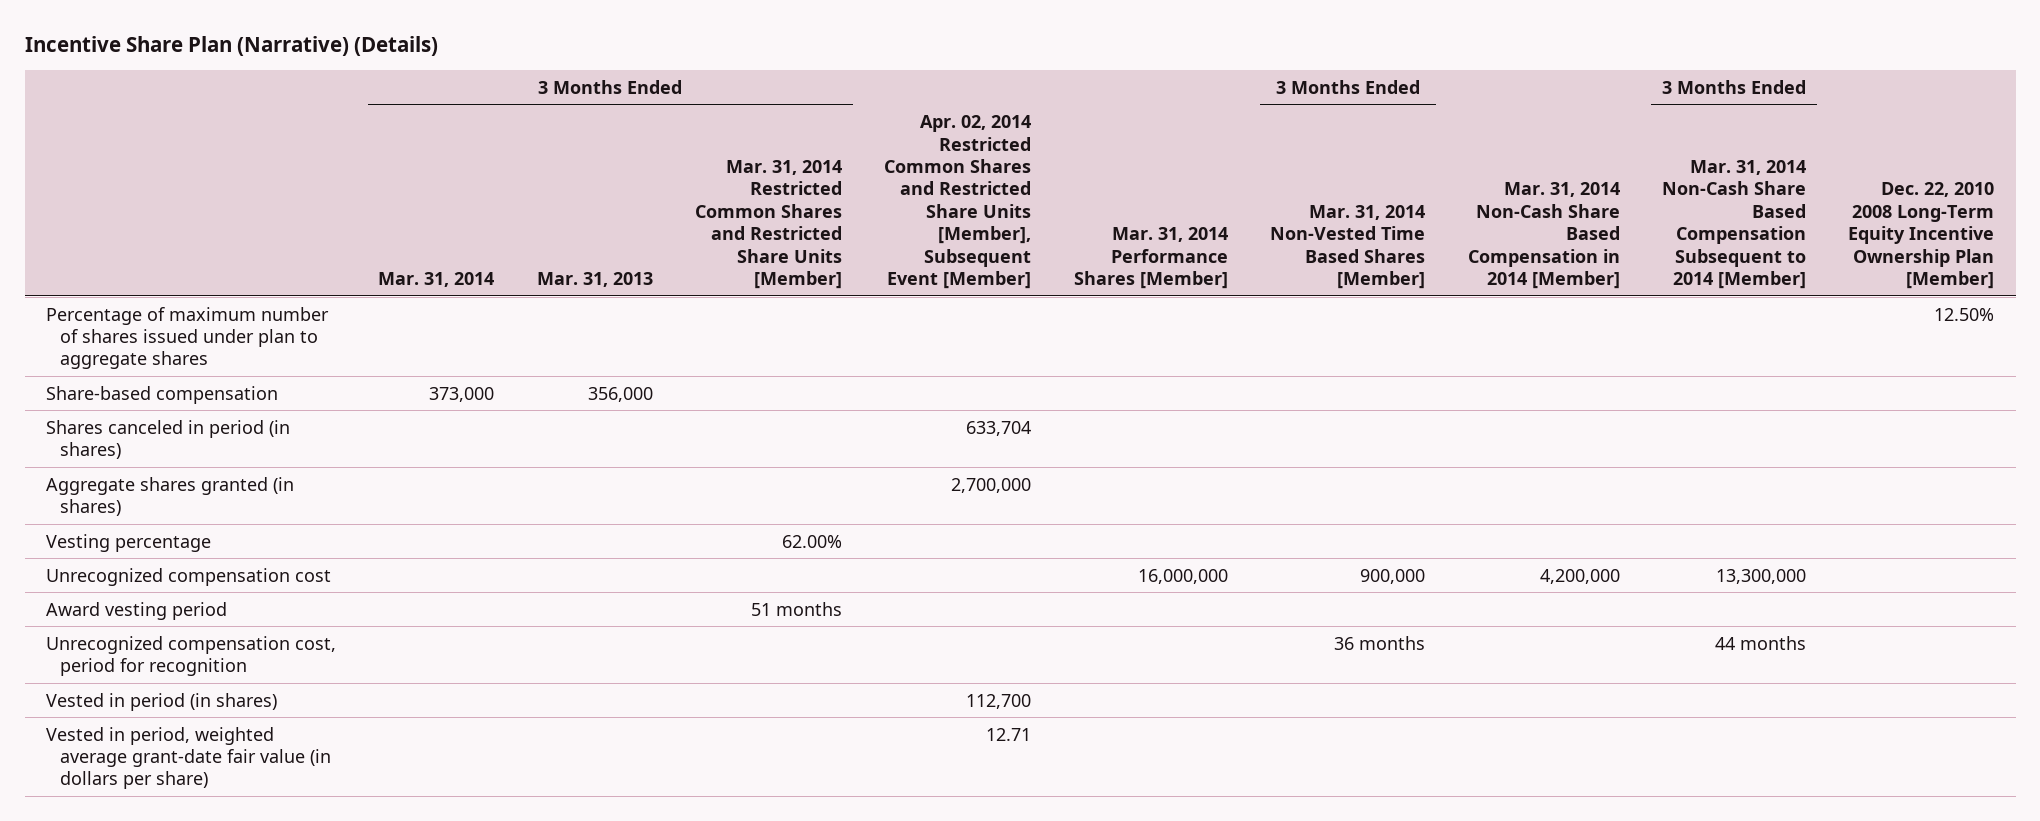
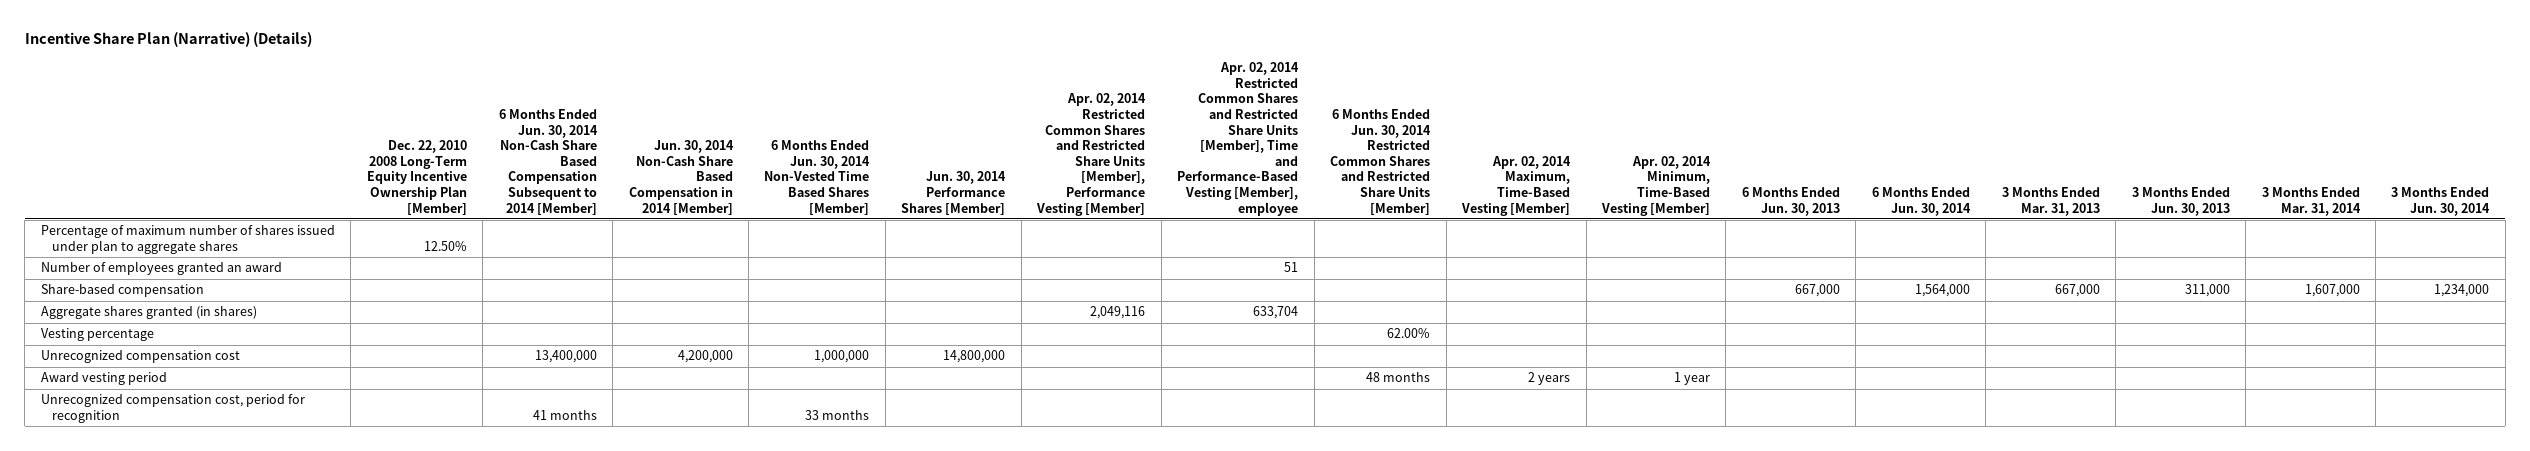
- | 3 Months Ended Mar. 31, 2014 | 3 Months Ended Mar. 31, 2013 | 3 Months Ended Mar. 31, 2014 Restricted Common Shares and Restricted Share Units [Member] | Apr. 02, 2014 Restricted Common Shares and Restricted Share Units [Member], Subsequent Event [Member] | Mar. 31, 2014 Performance Shares [Member] | 3 Months Ended Mar. 31, 2014 Non-Vested Time Based Shares [Member] | Mar. 31, 2014 Non-Cash Share Based Compensation in 2014 [Member] | 3 Months Ended Mar. 31, 2014 Non-Cash Share Based Compensation Subsequent to 2014 [Member] | Dec. 22, 2010 2008 Long-Term Equity Incentive Ownership Plan [Member]
+ | Dec. 22, 2010 2008 Long-Term Equity Incentive Ownership Plan [Member] | 6 Months Ended Jun. 30, 2014 Non-Cash Share Based Compensation Subsequent to 2014 [Member] | Jun. 30, 2014 Non-Cash Share Based Compensation in 2014 [Member] | 6 Months Ended Jun. 30, 2014 Non-Vested Time Based Shares [Member] | Jun. 30, 2014 Performance Shares [Member] | Apr. 02, 2014 Restricted Common Shares and Restricted Share Units [Member], Performance Vesting [Member] | Apr. 02, 2014 Restricted Common Shares and Restricted Share Units [Member], Time and Performance-Based Vesting [Member], employee | 6 Months Ended Jun. 30, 2014 Restricted Common Shares and Restricted Share Units [Member] | Apr. 02, 2014 Maximum, Time-Based Vesting [Member] | Apr. 02, 2014 Minimum, Time-Based Vesting [Member] | 6 Months Ended Jun. 30, 2013 | 6 Months Ended Jun. 30, 2014 | 3 Months Ended Mar. 31, 2013 | 3 Months Ended Jun. 30, 2013 | 3 Months Ended Mar. 31, 2014 | 3 Months Ended Jun. 30, 2014
- Share-based compensation | 373,000 | 356,000 | | | | | | |
- Shares canceled in period (in shares) | | | | 633,704 | | | | |
+ Number of employees granted an award | | | | | | | 51 | | | | | | | | |
+ Share-based compensation | | | | | | | | | | | 667,000 | 1,564,000 | 667,000 | 311,000 | 1,607,000 | 1,234,000
- Vested in period (in shares) | | | | 112,700 | | | | |
- Vested in period, weighted average grant-date fair value (in dollars per share) | | | | 12.71 | | | | |

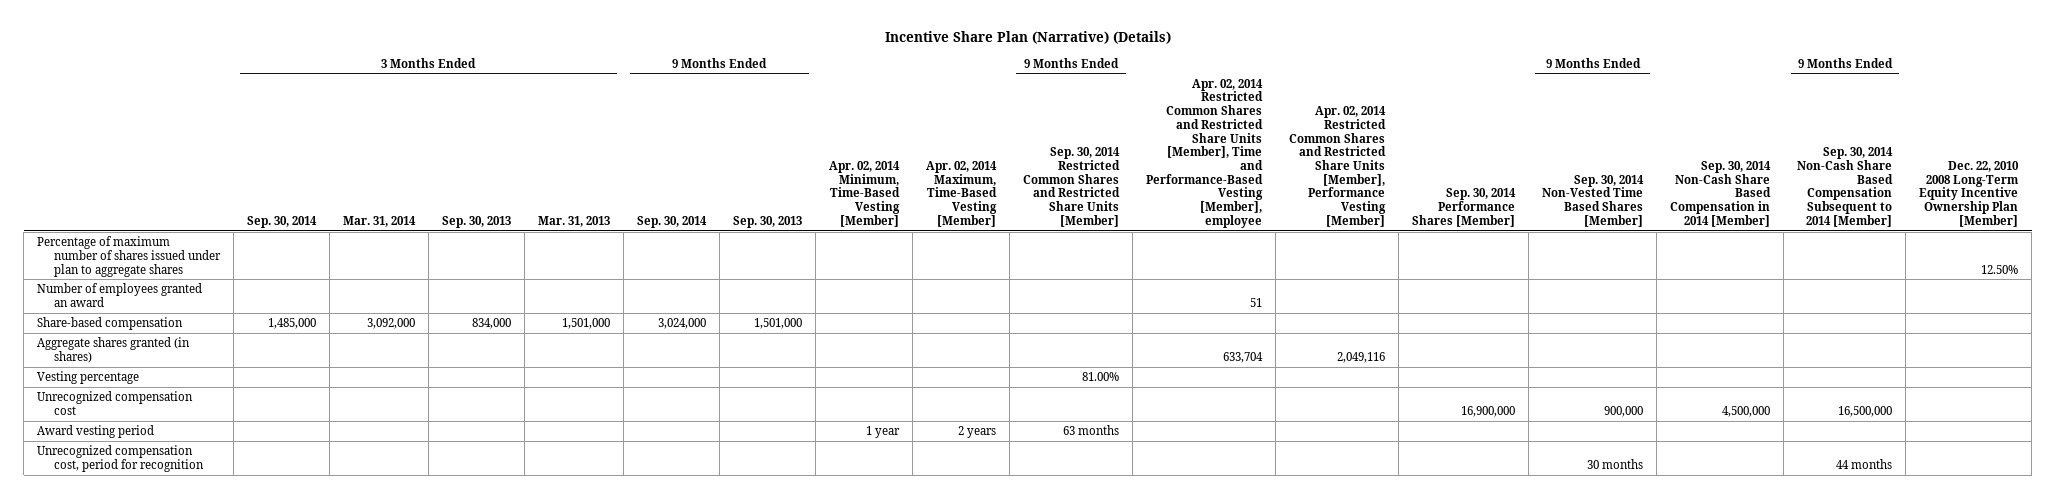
- | Dec. 22, 2010 2008 Long-Term Equity Incentive Ownership Plan [Member] | 6 Months Ended Jun. 30, 2014 Non-Cash Share Based Compensation Subsequent to 2014 [Member] | Jun. 30, 2014 Non-Cash Share Based Compensation in 2014 [Member] | 6 Months Ended Jun. 30, 2014 Non-Vested Time Based Shares [Member] | Jun. 30, 2014 Performance Shares [Member] | Apr. 02, 2014 Restricted Common Shares and Restricted Share Units [Member], Performance Vesting [Member] | Apr. 02, 2014 Restricted Common Shares and Restricted Share Units [Member], Time and Performance-Based Vesting [Member], employee | 6 Months Ended Jun. 30, 2014 Restricted Common Shares and Restricted Share Units [Member] | Apr. 02, 2014 Maximum, Time-Based Vesting [Member] | Apr. 02, 2014 Minimum, Time-Based Vesting [Member] | 6 Months Ended Jun. 30, 2013 | 6 Months Ended Jun. 30, 2014 | 3 Months Ended Mar. 31, 2013 | 3 Months Ended Jun. 30, 2013 | 3 Months Ended Mar. 31, 2014 | 3 Months Ended Jun. 30, 2014
+ | 3 Months Ended Sep. 30, 2014 | 3 Months Ended Mar. 31, 2014 | 3 Months Ended Sep. 30, 2013 | 3 Months Ended Mar. 31, 2013 | 9 Months Ended Sep. 30, 2014 | 9 Months Ended Sep. 30, 2013 | Apr. 02, 2014 Minimum, Time-Based Vesting [Member] | Apr. 02, 2014 Maximum, Time-Based Vesting [Member] | 9 Months Ended Sep. 30, 2014 Restricted Common Shares and Restricted Share Units [Member] | Apr. 02, 2014 Restricted Common Shares and Restricted Share Units [Member], Time and Performance-Based Vesting [Member], employee | Apr. 02, 2014 Restricted Common Shares and Restricted Share Units [Member], Performance Vesting [Member] | Sep. 30, 2014 Performance Shares [Member] | 9 Months Ended Sep. 30, 2014 Non-Vested Time Based Shares [Member] | Sep. 30, 2014 Non-Cash Share Based Compensation in 2014 [Member] | 9 Months Ended Sep. 30, 2014 Non-Cash Share Based Compensation Subsequent to 2014 [Member] | Dec. 22, 2010 2008 Long-Term Equity Incentive Ownership Plan [Member]
- Share-based compensation | | | | | | | | | | | 667,000 | 1,564,000 | 667,000 | 311,000 | 1,607,000 | 1,234,000
+ Share-based compensation | 1,485,000 | 3,092,000 | 834,000 | 1,501,000 | 3,024,000 | 1,501,000 | | | | | | | | | |

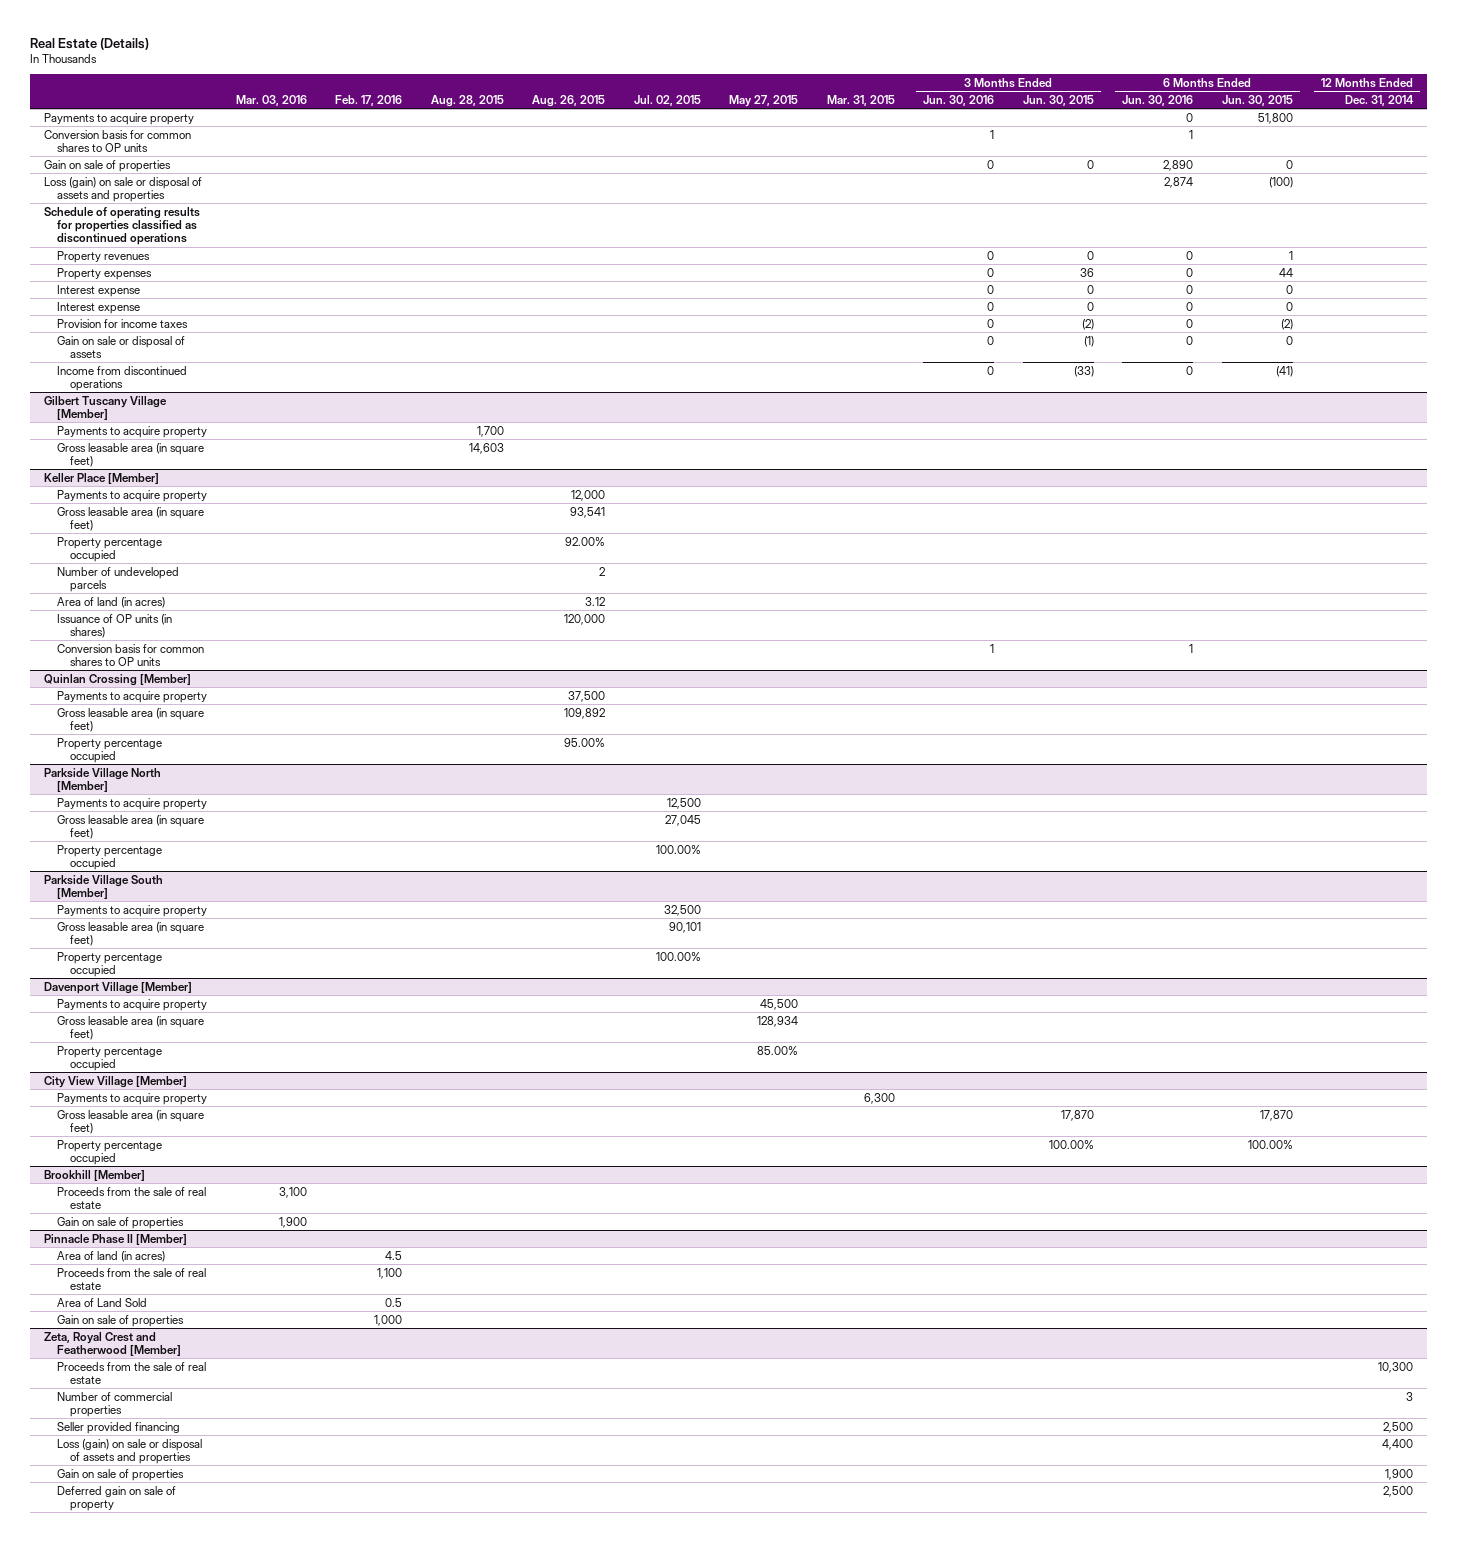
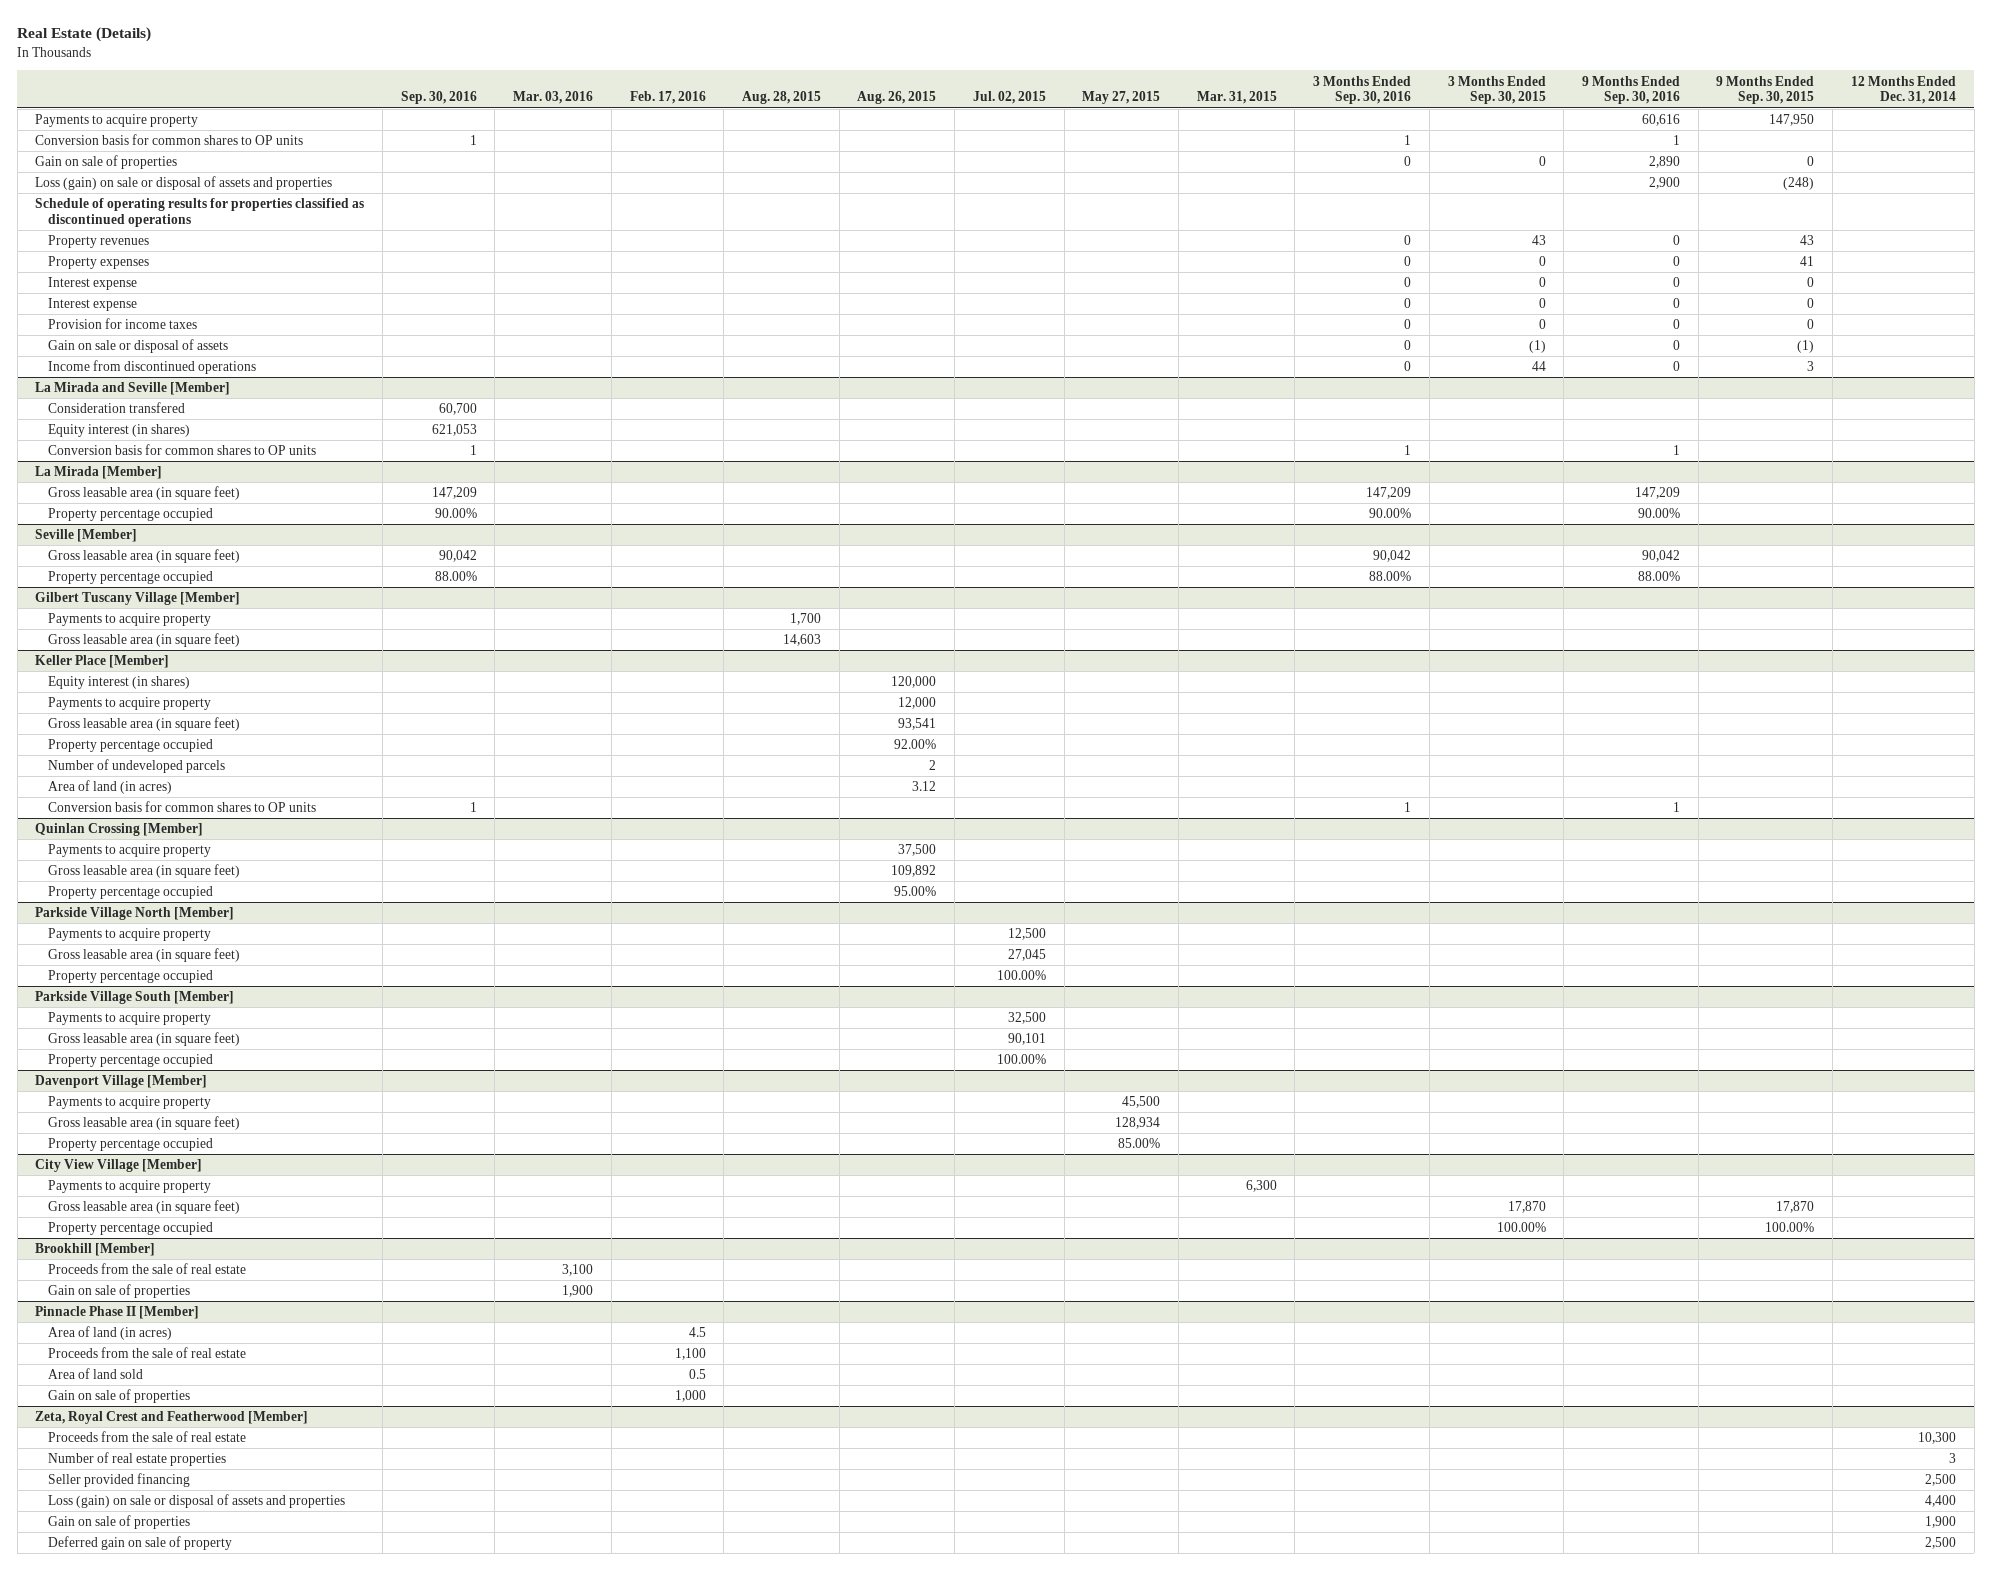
- | Mar. 03, 2016 | Feb. 17, 2016 | Aug. 28, 2015 | Aug. 26, 2015 | Jul. 02, 2015 | May 27, 2015 | Mar. 31, 2015 | 3 Months Ended Jun. 30, 2016 | 3 Months Ended Jun. 30, 2015 | 6 Months Ended Jun. 30, 2016 | 6 Months Ended Jun. 30, 2015 | 12 Months Ended Dec. 31, 2014
+ | Sep. 30, 2016 | Mar. 03, 2016 | Feb. 17, 2016 | Aug. 28, 2015 | Aug. 26, 2015 | Jul. 02, 2015 | May 27, 2015 | Mar. 31, 2015 | 3 Months Ended Sep. 30, 2016 | 3 Months Ended Sep. 30, 2015 | 9 Months Ended Sep. 30, 2016 | 9 Months Ended Sep. 30, 2015 | 12 Months Ended Dec. 31, 2014
+ La Mirada and Seville [Member]
+ Consideration transfered | 60,700 | | | | | | | | | | | |
+ Equity interest (in shares) | 621,053 | | | | | | | | | | | |
+ Conversion basis for common shares to OP units | 1 | | | | | | | | 1 | | 1 | |
+ La Mirada [Member]
+ Gross leasable area (in square feet) | 147,209 | | | | | | | | 147,209 | | 147,209 | |
+ Property percentage occupied | 90.00% | | | | | | | | 90.00% | | 90.00% | |
+ Seville [Member]
+ Gross leasable area (in square feet) | 90,042 | | | | | | | | 90,042 | | 90,042 | |
+ Property percentage occupied | 88.00% | | | | | | | | 88.00% | | 88.00% | |
@ Keller Place [Member]
+ Equity interest (in shares) | | | | | 120,000 | | | | | | | |
- Issuance of OP units (in shares) | | | | 120,000 | | | | | | | |
@ Pinnacle Phase II [Member]
- Area of Land Sold | | 0.5 | | | | | | | | | |
+ Area of land sold | | | 0.5 | | | | | | | | | |
@ Zeta, Royal Crest and Featherwood [Member]
- Number of commercial properties | | | | | | | | | | | | 3
+ Number of real estate properties | | | | | | | | | | | | | 3

